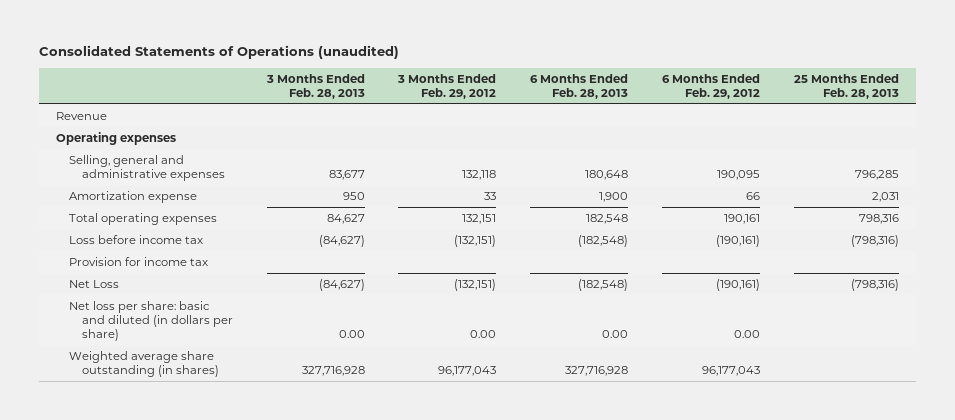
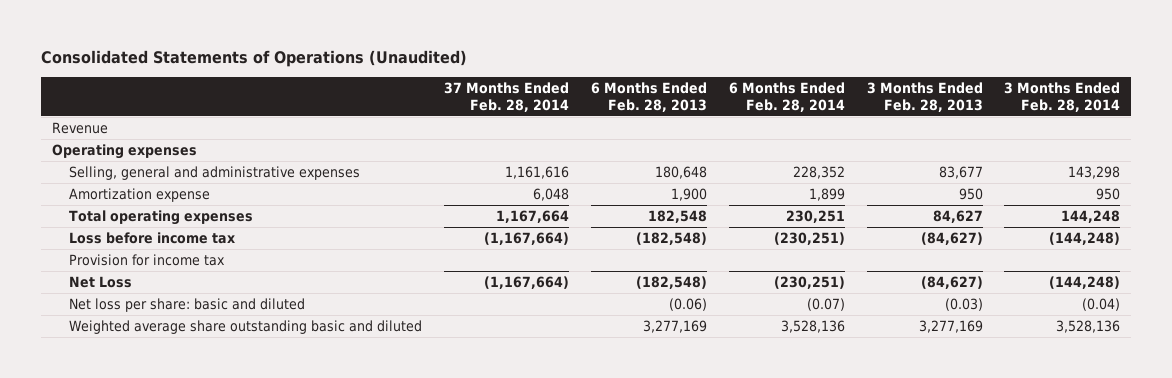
- Consolidated Statements of Operations (unaudited)
+ Consolidated Statements of Operations (Unaudited)
- | 3 Months Ended Feb. 28, 2013 | 3 Months Ended Feb. 29, 2012 | 6 Months Ended Feb. 28, 2013 | 6 Months Ended Feb. 29, 2012 | 25 Months Ended Feb. 28, 2013
+ | 37 Months Ended Feb. 28, 2014 | 6 Months Ended Feb. 28, 2013 | 6 Months Ended Feb. 28, 2014 | 3 Months Ended Feb. 28, 2013 | 3 Months Ended Feb. 28, 2014
- Net loss per share: basic and diluted (in dollars per share) | 0.00 | 0.00 | 0.00 | 0.00 |
- Weighted average share outstanding (in shares) | 327,716,928 | 96,177,043 | 327,716,928 | 96,177,043 |
+ Net loss per share: basic and diluted | | (0.06) | (0.07) | (0.03) | (0.04)
+ Weighted average share outstanding basic and diluted | | 3,277,169 | 3,528,136 | 3,277,169 | 3,528,136

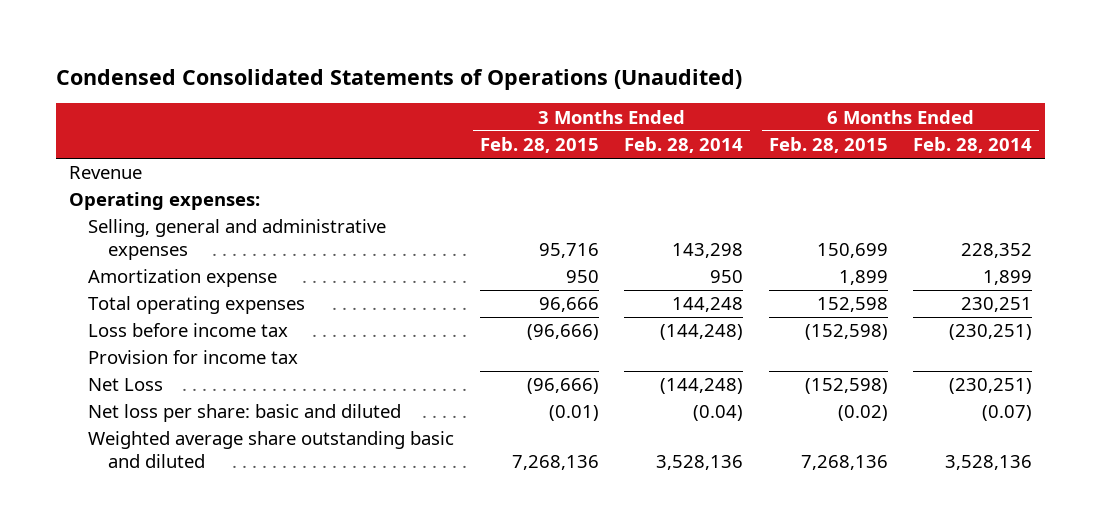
- Consolidated Statements of Operations (Unaudited)
+ Condensed Consolidated Statements of Operations (Unaudited)
- | 37 Months Ended Feb. 28, 2014 | 6 Months Ended Feb. 28, 2013 | 6 Months Ended Feb. 28, 2014 | 3 Months Ended Feb. 28, 2013 | 3 Months Ended Feb. 28, 2014
+ | 3 Months Ended Feb. 28, 2015 | 3 Months Ended Feb. 28, 2014 | 6 Months Ended Feb. 28, 2015 | 6 Months Ended Feb. 28, 2014
- Operating expenses
+ Operating expenses:

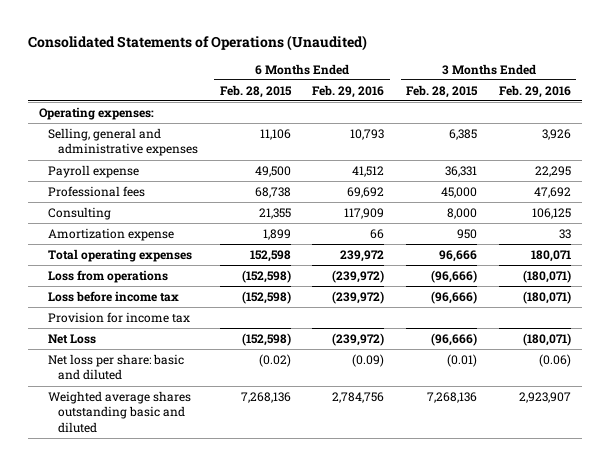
- Condensed Consolidated Statements of Operations (Unaudited)
+ Consolidated Statements of Operations (Unaudited)
- | 3 Months Ended Feb. 28, 2015 | 3 Months Ended Feb. 28, 2014 | 6 Months Ended Feb. 28, 2015 | 6 Months Ended Feb. 28, 2014
+ | 6 Months Ended Feb. 28, 2015 | 6 Months Ended Feb. 29, 2016 | 3 Months Ended Feb. 28, 2015 | 3 Months Ended Feb. 29, 2016
- Revenue
- Selling, general and administrative expenses | 95,716 | 143,298 | 150,699 | 228,352
+ Selling, general and administrative expenses | 11,106 | 10,793 | 6,385 | 3,926
+ Payroll expense | 49,500 | 41,512 | 36,331 | 22,295
+ Professional fees | 68,738 | 69,692 | 45,000 | 47,692
+ Consulting | 21,355 | 117,909 | 8,000 | 106,125
+ Loss from operations | (152,598) | (239,972) | (96,666) | (180,071)
- Weighted average share outstanding basic and diluted | 7,268,136 | 3,528,136 | 7,268,136 | 3,528,136
+ Weighted average shares outstanding basic and diluted | 7,268,136 | 2,784,756 | 7,268,136 | 2,923,907

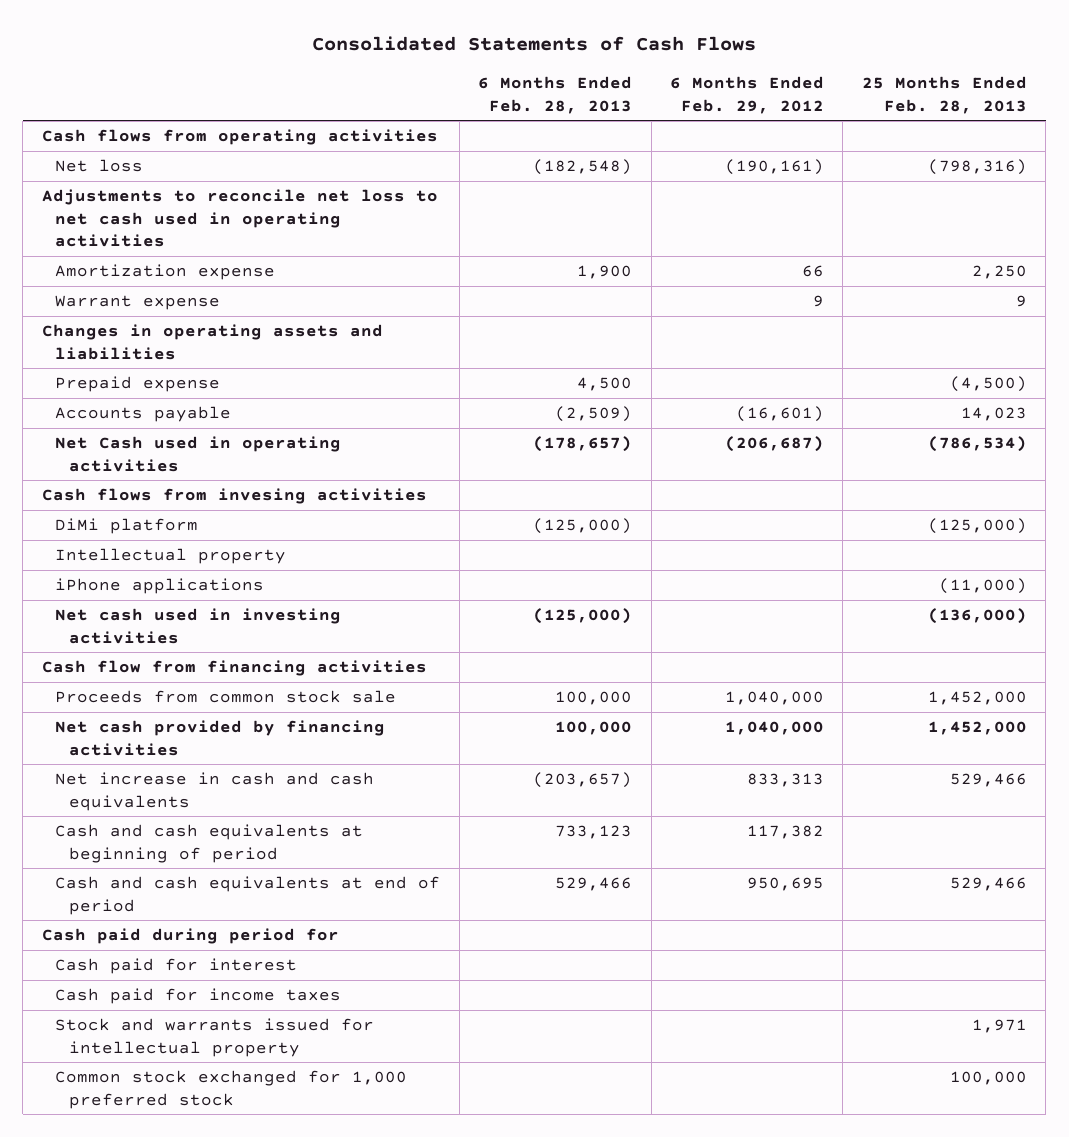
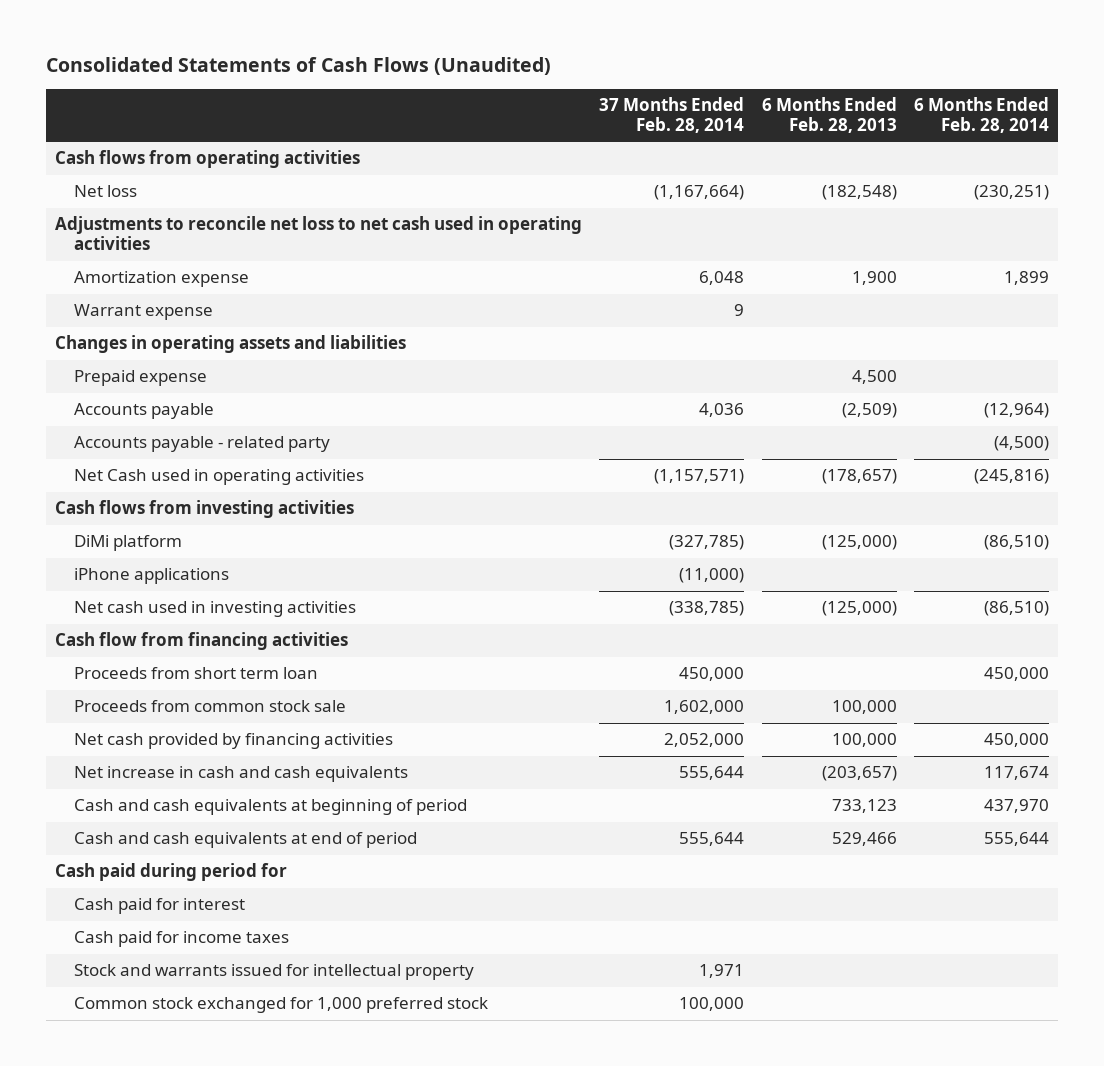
- Consolidated Statements of Cash Flows
+ Consolidated Statements of Cash Flows (Unaudited)
- | 6 Months Ended Feb. 28, 2013 | 6 Months Ended Feb. 29, 2012 | 25 Months Ended Feb. 28, 2013
+ | 37 Months Ended Feb. 28, 2014 | 6 Months Ended Feb. 28, 2013 | 6 Months Ended Feb. 28, 2014
+ Accounts payable - related party | | | (4,500)
- Cash flows from invesing activities
+ Cash flows from investing activities
- Intellectual property
+ Proceeds from short term loan | 450,000 | | 450,000

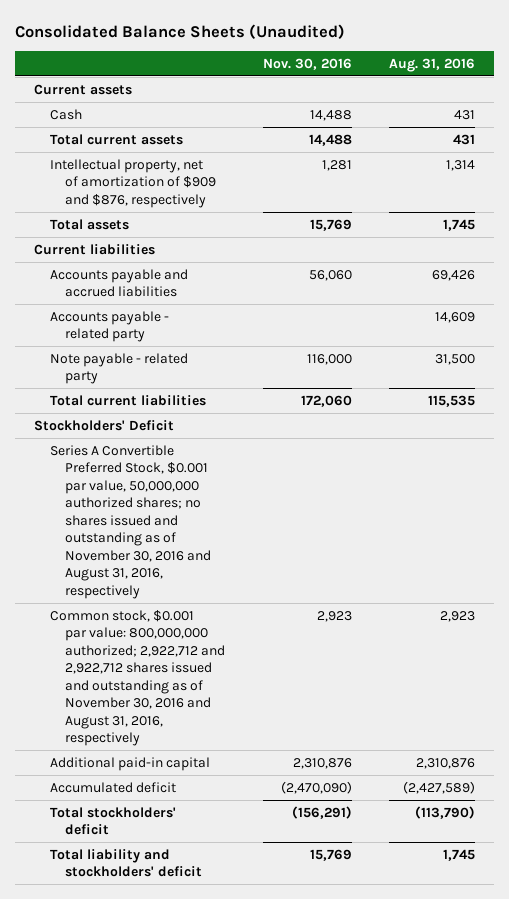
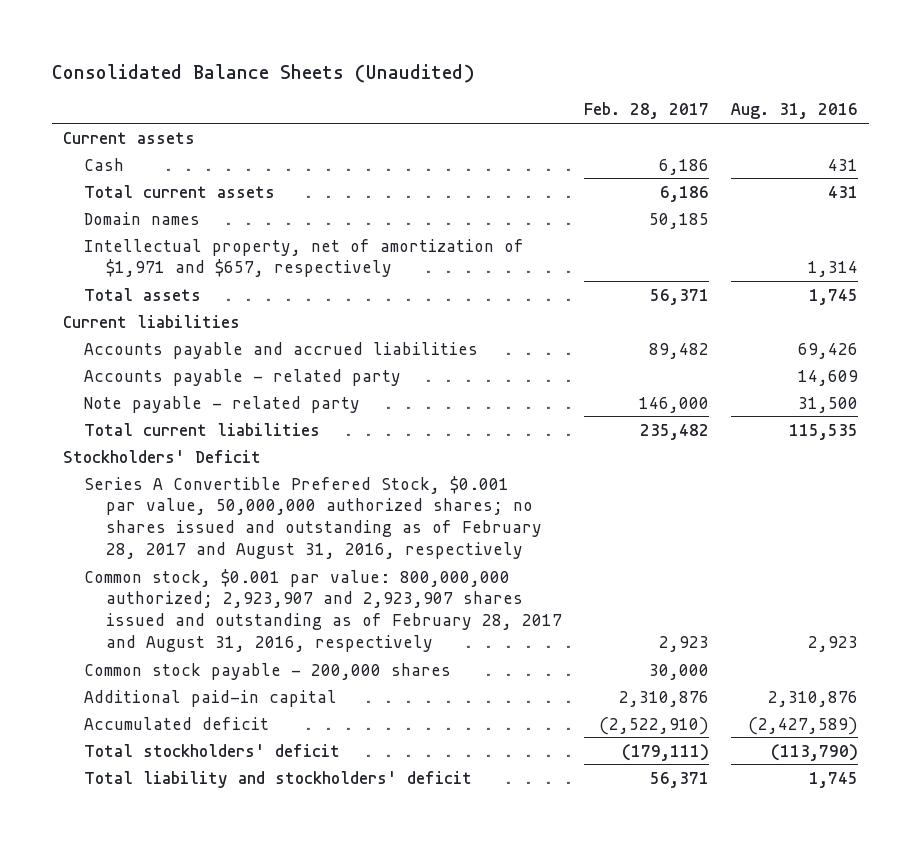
- | Nov. 30, 2016 | Aug. 31, 2016
+ | Feb. 28, 2017 | Aug. 31, 2016
- Intellectual property, net of amortization of $909 and $876, respectively | 1,281 | 1,314
+ Domain names | 50,185 |
+ Intellectual property, net of amortization of $1,971 and $657, respectively | | 1,314
- Series A Convertible Preferred Stock, $0.001 par value, 50,000,000 authorized shares; no shares issued and outstanding as of November 30, 2016 and August 31, 2016, respectively
- Common stock, $0.001 par value: 800,000,000 authorized; 2,922,712 and 2,922,712 shares issued and outstanding as of November 30, 2016 and August 31, 2016, respectively | 2,923 | 2,923
+ Series A Convertible Prefered Stock, $0.001 par value, 50,000,000 authorized shares; no shares issued and outstanding as of February 28, 2017 and August 31, 2016, respectively
+ Common stock, $0.001 par value: 800,000,000 authorized; 2,923,907 and 2,923,907 shares issued and outstanding as of February 28, 2017 and August 31, 2016, respectively | 2,923 | 2,923
+ Common stock payable - 200,000 shares | 30,000 |

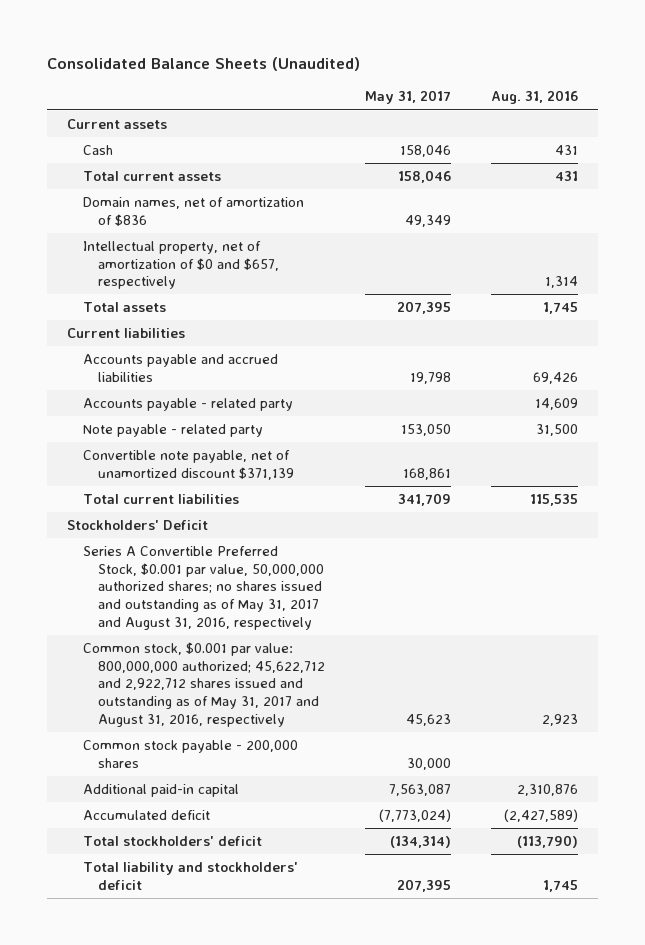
- | Feb. 28, 2017 | Aug. 31, 2016
+ | May 31, 2017 | Aug. 31, 2016
- Domain names | 50,185 |
- Intellectual property, net of amortization of $1,971 and $657, respectively | | 1,314
+ Domain names, net of amortization of $836 | 49,349 |
+ Intellectual property, net of amortization of $0 and $657, respectively | | 1,314
+ Convertible note payable, net of unamortized discount $371,139 | 168,861 |
- Series A Convertible Prefered Stock, $0.001 par value, 50,000,000 authorized shares; no shares issued and outstanding as of February 28, 2017 and August 31, 2016, respectively
- Common stock, $0.001 par value: 800,000,000 authorized; 2,923,907 and 2,923,907 shares issued and outstanding as of February 28, 2017 and August 31, 2016, respectively | 2,923 | 2,923
+ Series A Convertible Preferred Stock, $0.001 par value, 50,000,000 authorized shares; no shares issued and outstanding as of May 31, 2017 and August 31, 2016, respectively
+ Common stock, $0.001 par value: 800,000,000 authorized; 45,622,712 and 2,922,712 shares issued and outstanding as of May 31, 2017 and August 31, 2016, respectively | 45,623 | 2,923

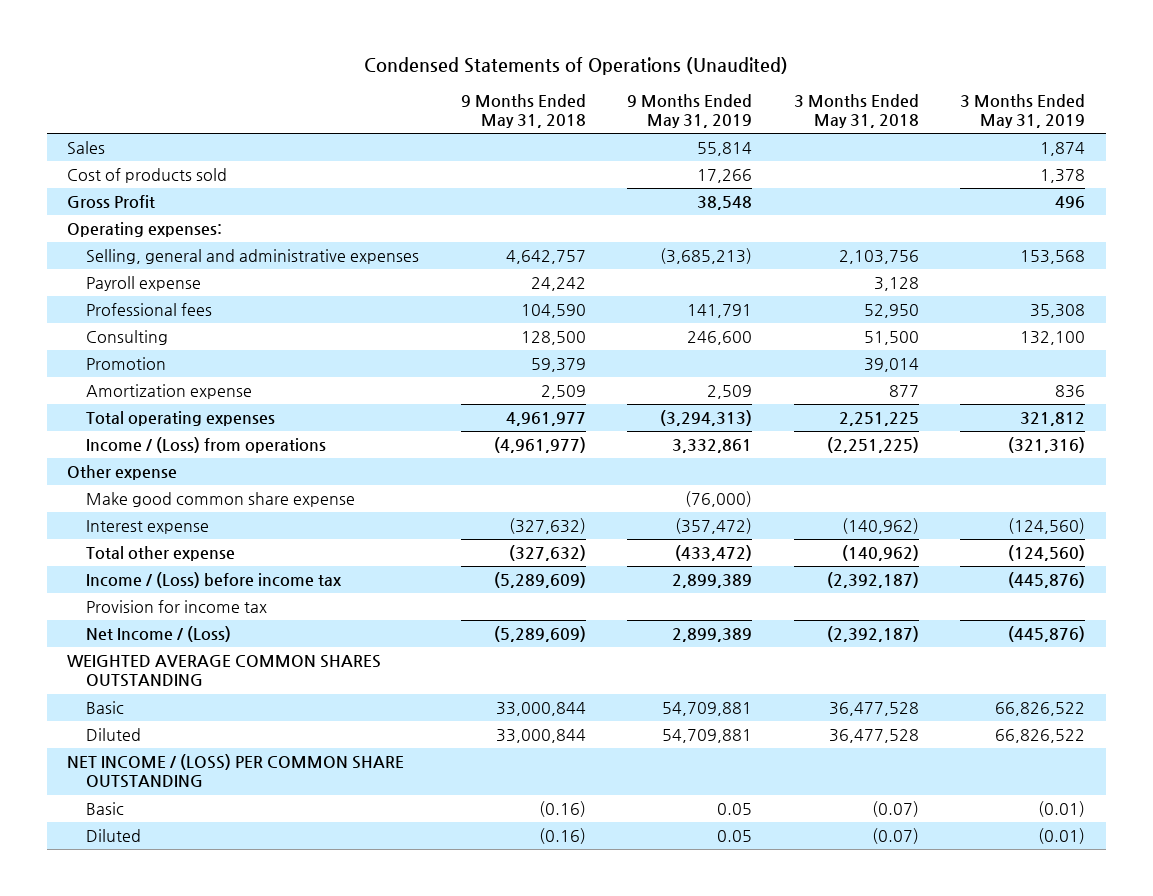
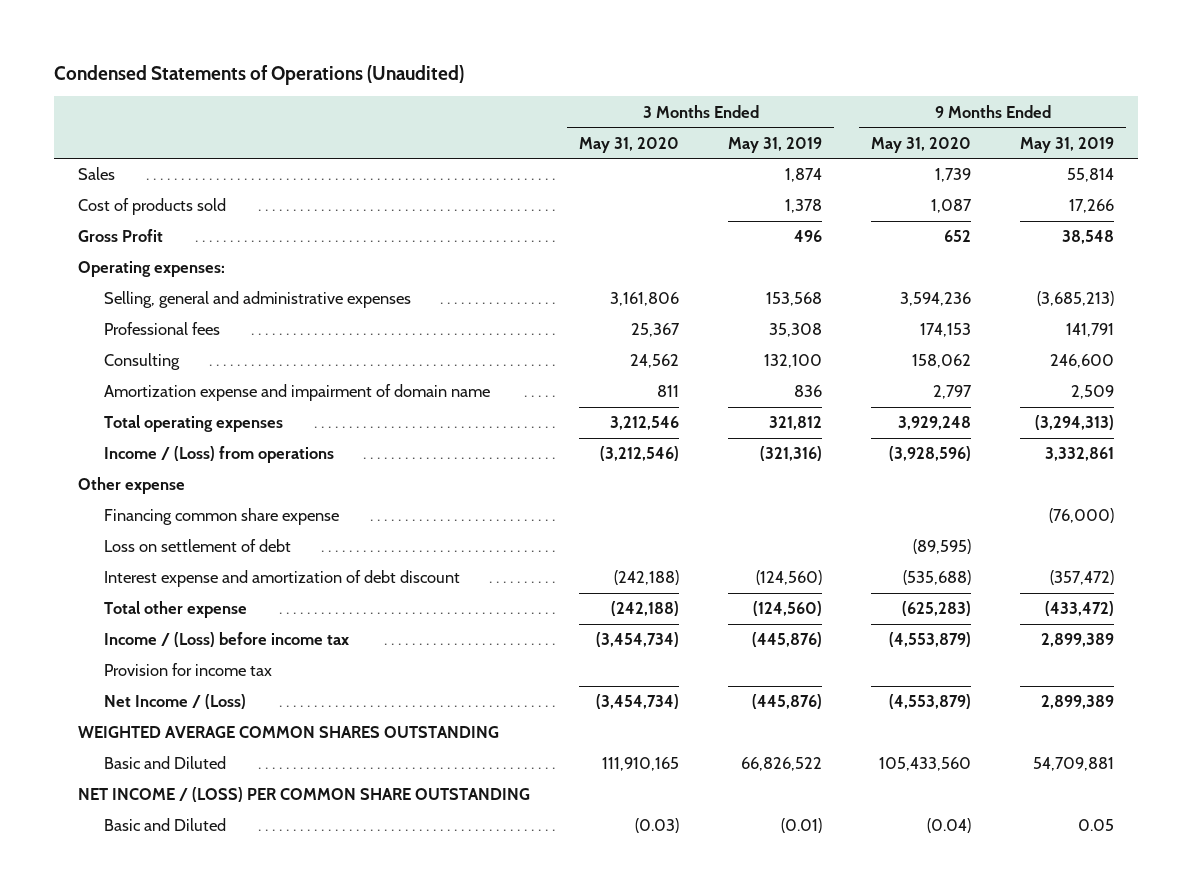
- | 9 Months Ended May 31, 2018 | 9 Months Ended May 31, 2019 | 3 Months Ended May 31, 2018 | 3 Months Ended May 31, 2019
+ | 3 Months Ended May 31, 2020 | 3 Months Ended May 31, 2019 | 9 Months Ended May 31, 2020 | 9 Months Ended May 31, 2019
- Payroll expense | 24,242 | | 3,128 |
- Promotion | 59,379 | | 39,014 |
- Amortization expense | 2,509 | 2,509 | 877 | 836
+ Amortization expense and impairment of domain name | 811 | 836 | 2,797 | 2,509
- Make good common share expense | | (76,000) | |
- Interest expense | (327,632) | (357,472) | (140,962) | (124,560)
+ Financing common share expense | | | | (76,000)
+ Loss on settlement of debt | | | (89,595) |
+ Interest expense and amortization of debt discount | (242,188) | (124,560) | (535,688) | (357,472)
- Basic | 33,000,844 | 54,709,881 | 36,477,528 | 66,826,522
- Diluted | 33,000,844 | 54,709,881 | 36,477,528 | 66,826,522
+ Basic and Diluted | 111,910,165 | 66,826,522 | 105,433,560 | 54,709,881
- Basic | (0.16) | 0.05 | (0.07) | (0.01)
- Diluted | (0.16) | 0.05 | (0.07) | (0.01)
+ Basic and Diluted | (0.03) | (0.01) | (0.04) | 0.05

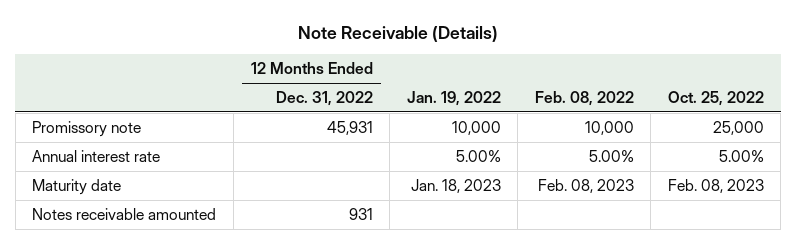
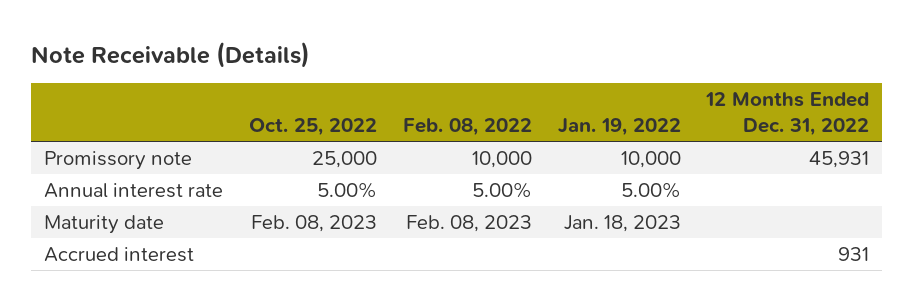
- | 12 Months Ended Dec. 31, 2022 | Jan. 19, 2022 | Feb. 08, 2022 | Oct. 25, 2022
+ | Oct. 25, 2022 | Feb. 08, 2022 | Jan. 19, 2022 | 12 Months Ended Dec. 31, 2022
- Notes receivable amounted | 931 | | |
+ Accrued interest | | | | 931

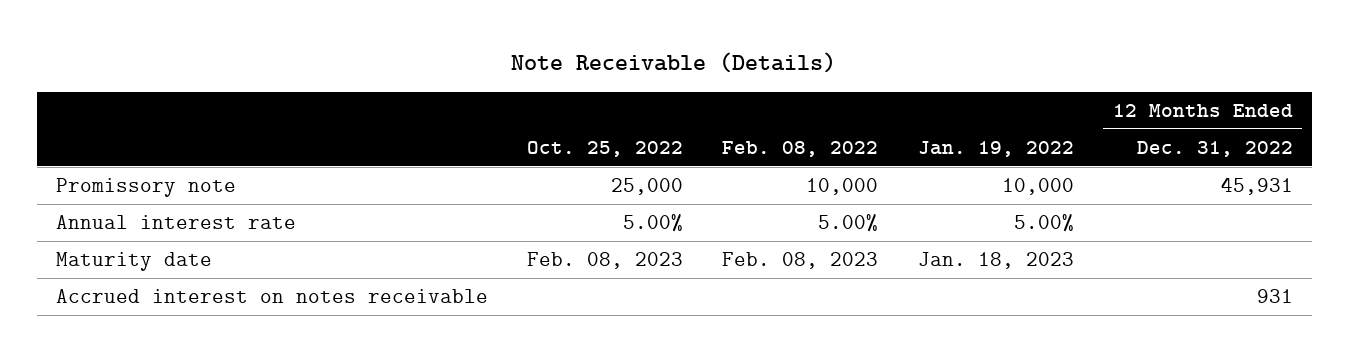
- Accrued interest | | | | 931
+ Accrued interest on notes receivable | | | | 931

